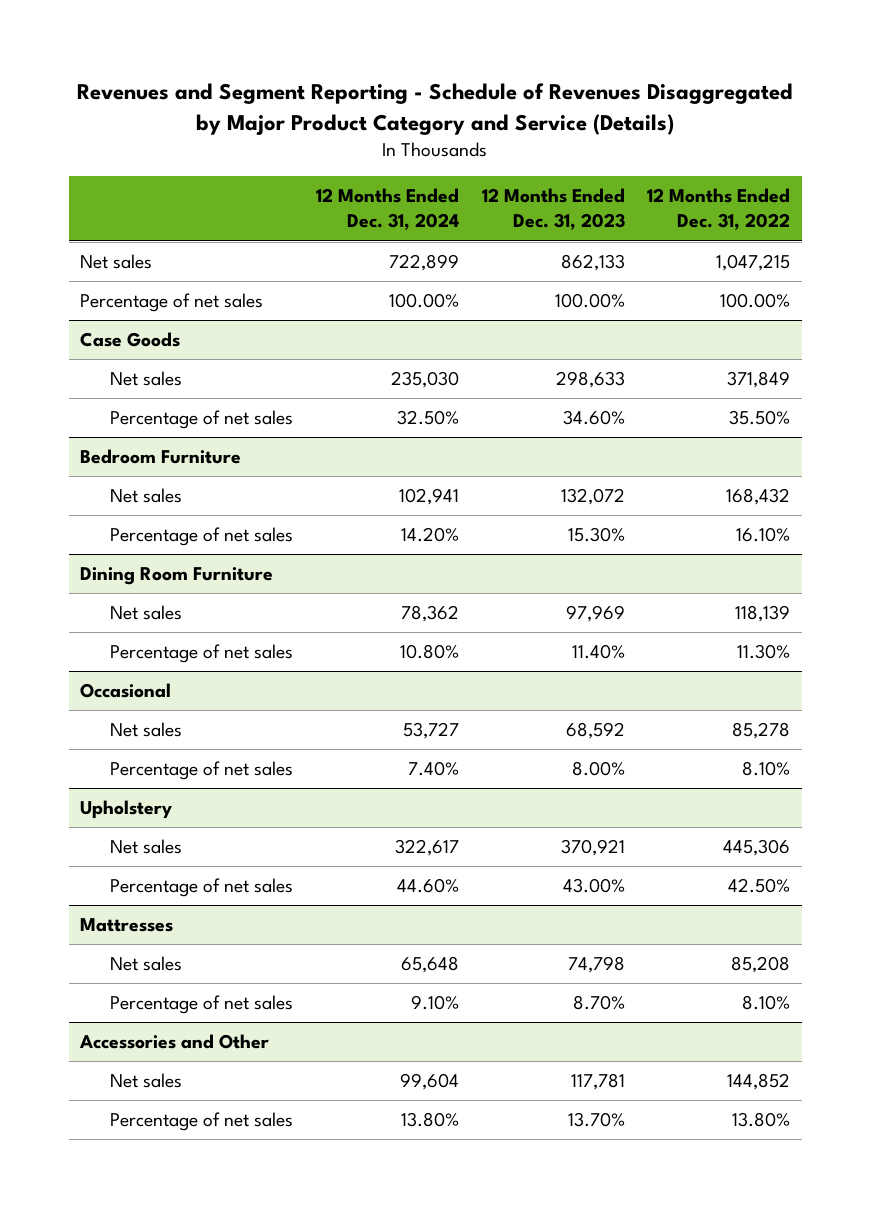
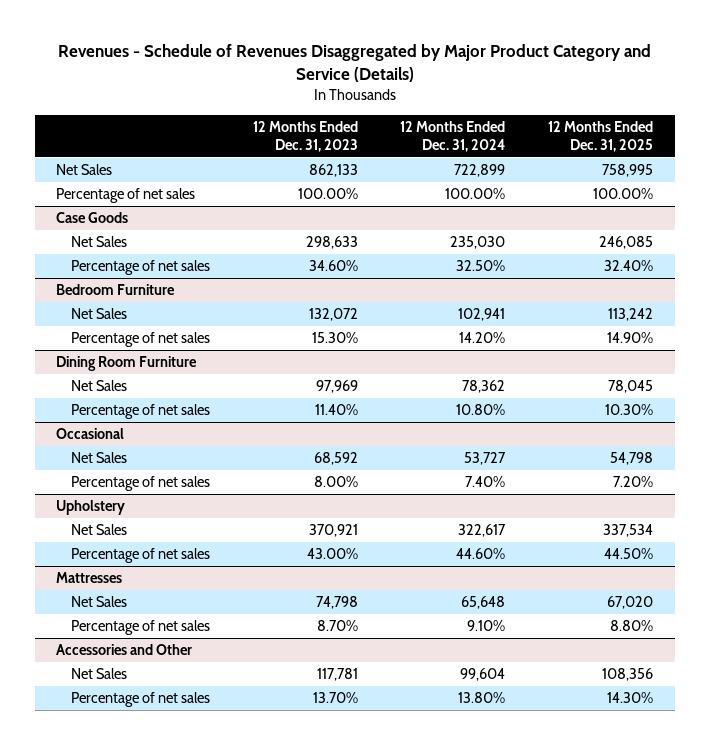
- Revenues and Segment Reporting - Schedule of Revenues Disaggregated by Major Product Category and Service (Details)
+ Revenues - Schedule of Revenues Disaggregated by Major Product Category and Service (Details)
- | 12 Months Ended Dec. 31, 2024 | 12 Months Ended Dec. 31, 2023 | 12 Months Ended Dec. 31, 2022
+ | 12 Months Ended Dec. 31, 2023 | 12 Months Ended Dec. 31, 2024 | 12 Months Ended Dec. 31, 2025
- Net sales | 722,899 | 862,133 | 1,047,215
+ Net Sales | 862,133 | 722,899 | 758,995
@ Case Goods
- Net sales | 235,030 | 298,633 | 371,849
+ Net Sales | 298,633 | 235,030 | 246,085
@ Bedroom Furniture
- Net sales | 102,941 | 132,072 | 168,432
+ Net Sales | 132,072 | 102,941 | 113,242
@ Dining Room Furniture
- Net sales | 78,362 | 97,969 | 118,139
+ Net Sales | 97,969 | 78,362 | 78,045
@ Occasional
- Net sales | 53,727 | 68,592 | 85,278
+ Net Sales | 68,592 | 53,727 | 54,798
@ Upholstery
- Net sales | 322,617 | 370,921 | 445,306
+ Net Sales | 370,921 | 322,617 | 337,534
@ Mattresses
- Net sales | 65,648 | 74,798 | 85,208
+ Net Sales | 74,798 | 65,648 | 67,020
@ Accessories and Other
- Net sales | 99,604 | 117,781 | 144,852
+ Net Sales | 117,781 | 99,604 | 108,356

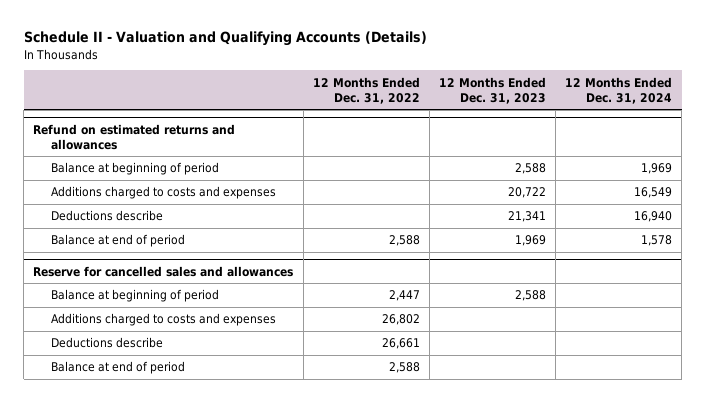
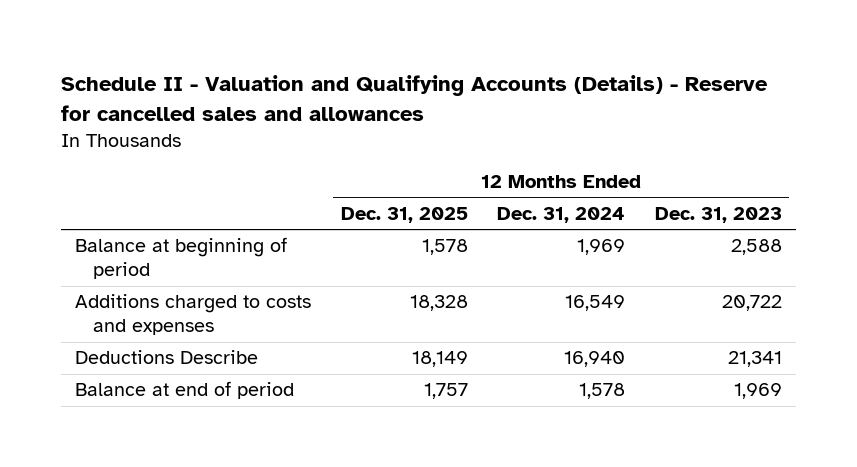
- Schedule II - Valuation and Qualifying Accounts (Details)
+ Schedule II - Valuation and Qualifying Accounts (Details) - Reserve for cancelled sales and allowances
- | 12 Months Ended Dec. 31, 2022 | 12 Months Ended Dec. 31, 2023 | 12 Months Ended Dec. 31, 2024
+ | 12 Months Ended Dec. 31, 2025 | 12 Months Ended Dec. 31, 2024 | 12 Months Ended Dec. 31, 2023
- Refund on estimated returns and allowances
- Deductions describe | | 21,341 | 16,940
+ Deductions Describe | 18,149 | 16,940 | 21,341
- Reserve for cancelled sales and allowances
- Balance at beginning of period | 2,447 | 2,588 |
- Additions charged to costs and expenses | 26,802 | |
- Deductions describe | 26,661 | |
- Balance at end of period | 2,588 | |

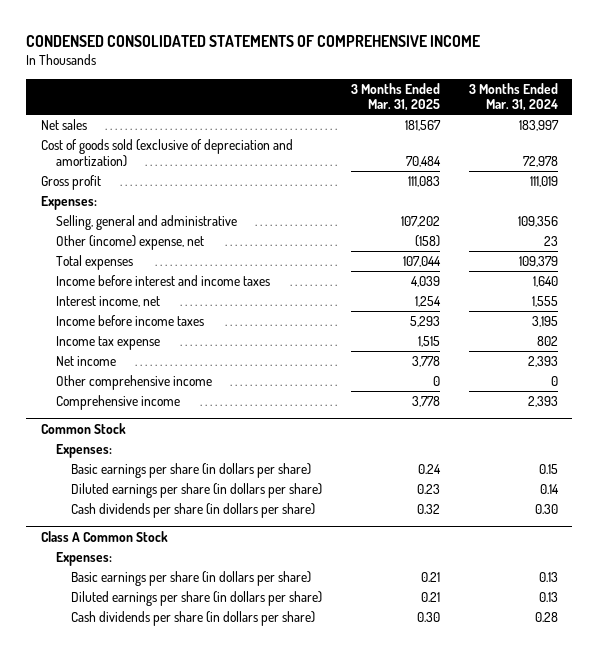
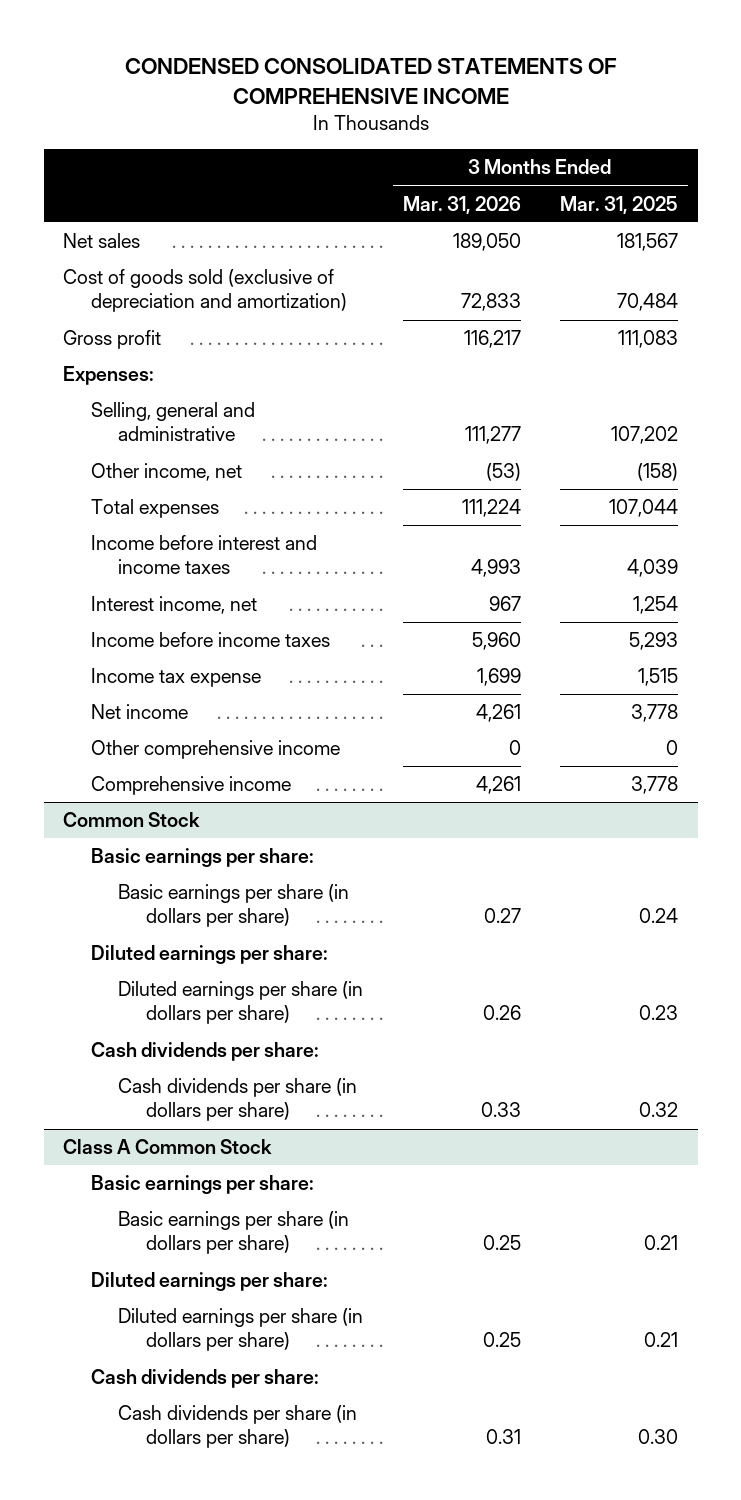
- | 3 Months Ended Mar. 31, 2025 | 3 Months Ended Mar. 31, 2024
+ | 3 Months Ended Mar. 31, 2026 | 3 Months Ended Mar. 31, 2025
- Other (income) expense, net | (158) | 23
+ Other income, net | (53) | (158)
@ Common Stock
- Expenses:
+ Basic earnings per share:
+ Diluted earnings per share:
+ Cash dividends per share:
@ Class A Common Stock
- Expenses:
+ Basic earnings per share:
+ Diluted earnings per share:
+ Cash dividends per share:

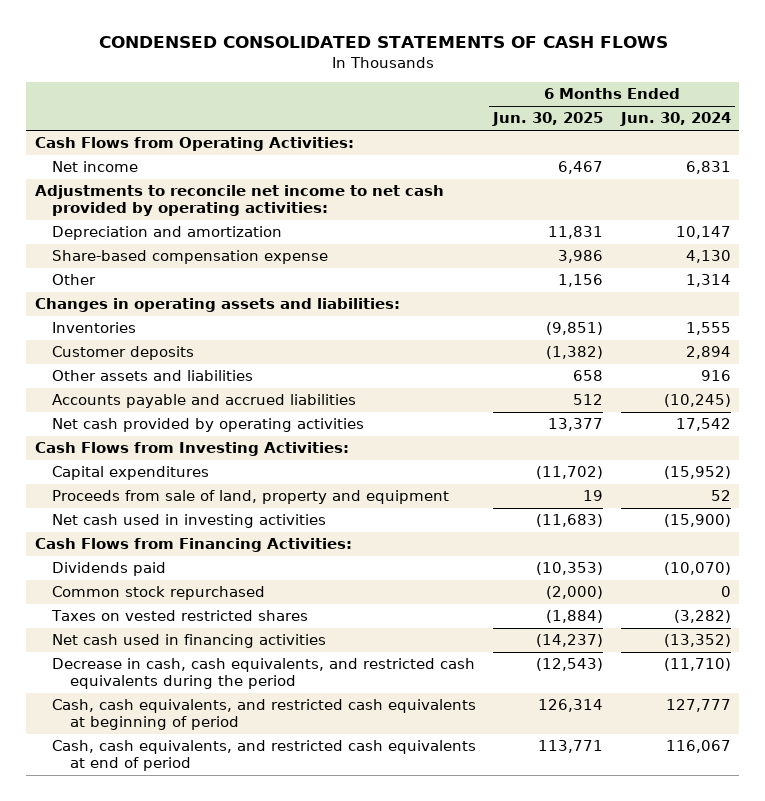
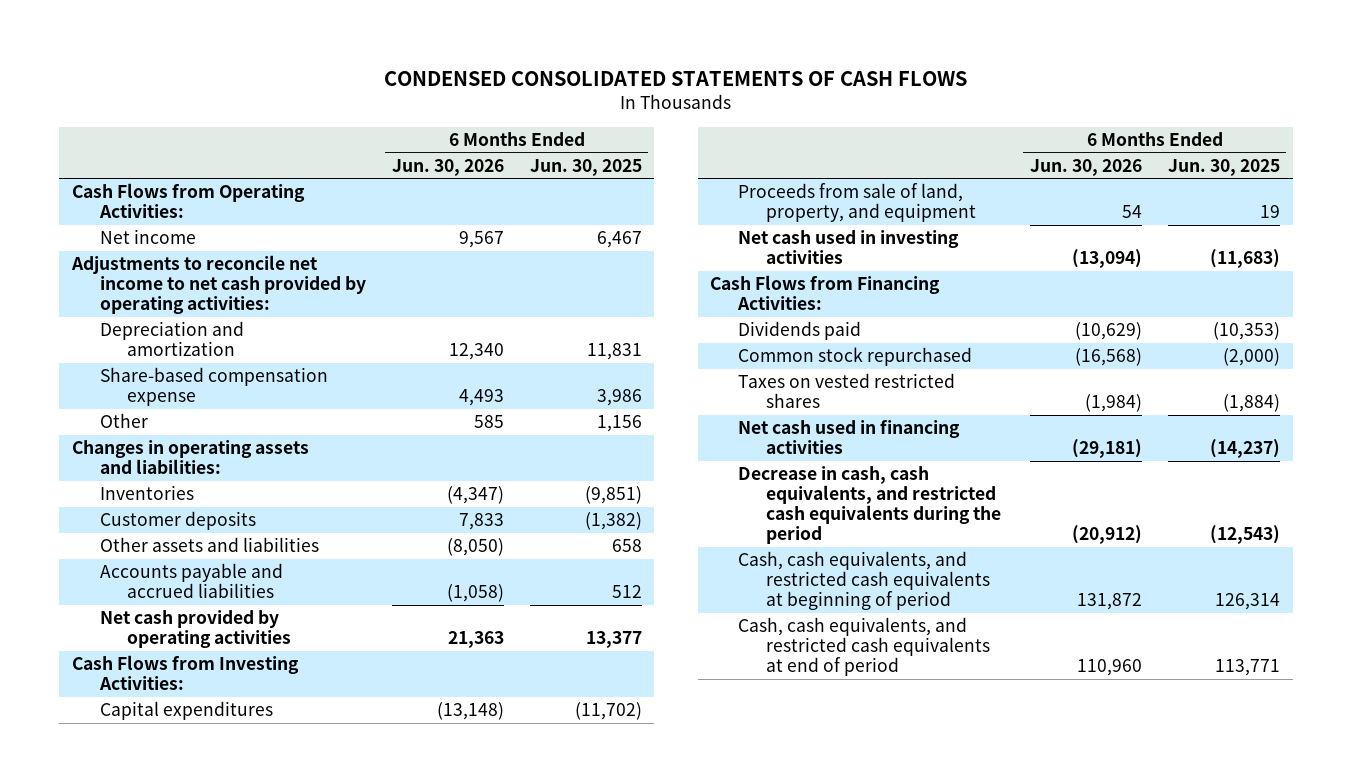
- | 6 Months Ended Jun. 30, 2025 | 6 Months Ended Jun. 30, 2024
+ | 6 Months Ended Jun. 30, 2026 | 6 Months Ended Jun. 30, 2025
- Proceeds from sale of land, property and equipment | 19 | 52
+ Proceeds from sale of land, property, and equipment | 54 | 19

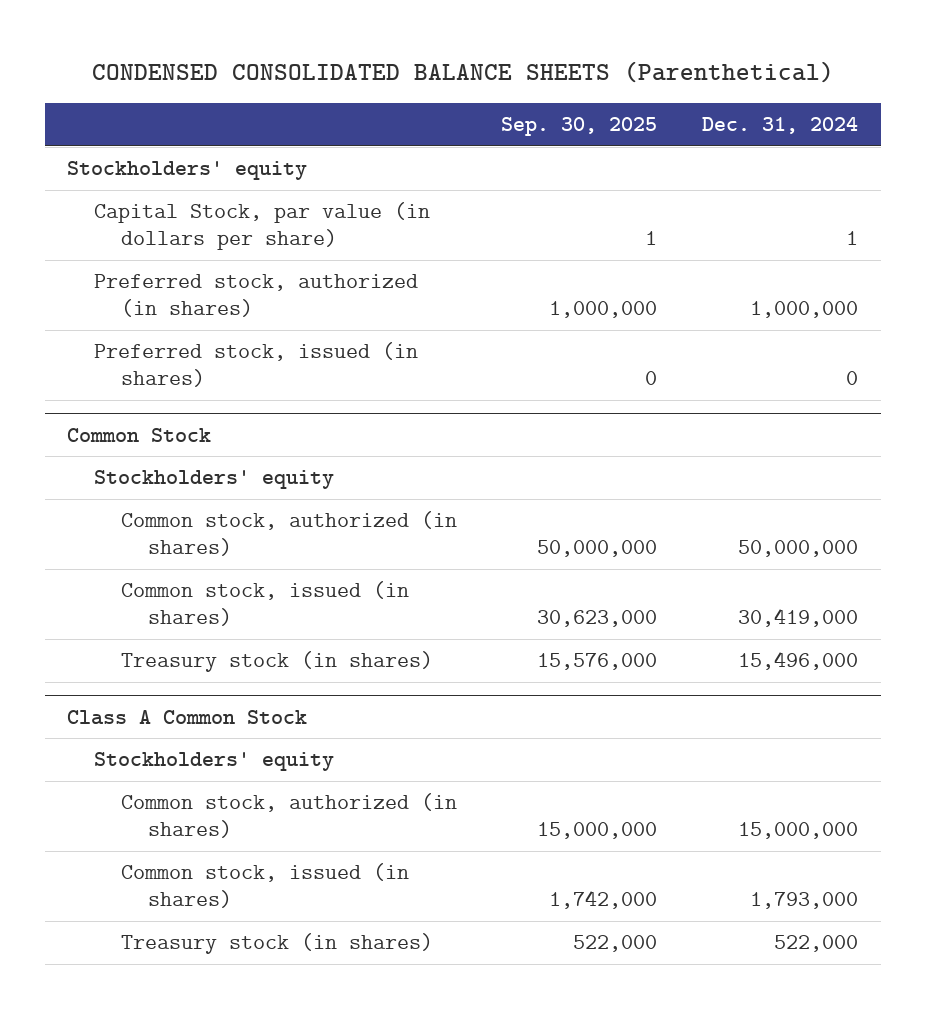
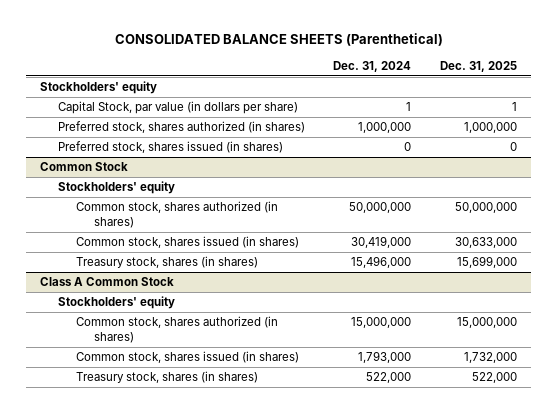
- CONDENSED CONSOLIDATED BALANCE SHEETS (Parenthetical)
+ CONSOLIDATED BALANCE SHEETS (Parenthetical)
- | Sep. 30, 2025 | Dec. 31, 2024
+ | Dec. 31, 2024 | Dec. 31, 2025
- Preferred stock, authorized (in shares) | 1,000,000 | 1,000,000
- Preferred stock, issued (in shares) | 0 | 0
+ Preferred stock, shares authorized (in shares) | 1,000,000 | 1,000,000
+ Preferred stock, shares issued (in shares) | 0 | 0
@ Common Stock
- Common stock, authorized (in shares) | 50,000,000 | 50,000,000
- Common stock, issued (in shares) | 30,623,000 | 30,419,000
- Treasury stock (in shares) | 15,576,000 | 15,496,000
+ Common stock, shares authorized (in shares) | 50,000,000 | 50,000,000
+ Common stock, shares issued (in shares) | 30,419,000 | 30,633,000
+ Treasury stock, shares (in shares) | 15,496,000 | 15,699,000
@ Class A Common Stock
- Common stock, authorized (in shares) | 15,000,000 | 15,000,000
- Common stock, issued (in shares) | 1,742,000 | 1,793,000
- Treasury stock (in shares) | 522,000 | 522,000
+ Common stock, shares authorized (in shares) | 15,000,000 | 15,000,000
+ Common stock, shares issued (in shares) | 1,793,000 | 1,732,000
+ Treasury stock, shares (in shares) | 522,000 | 522,000

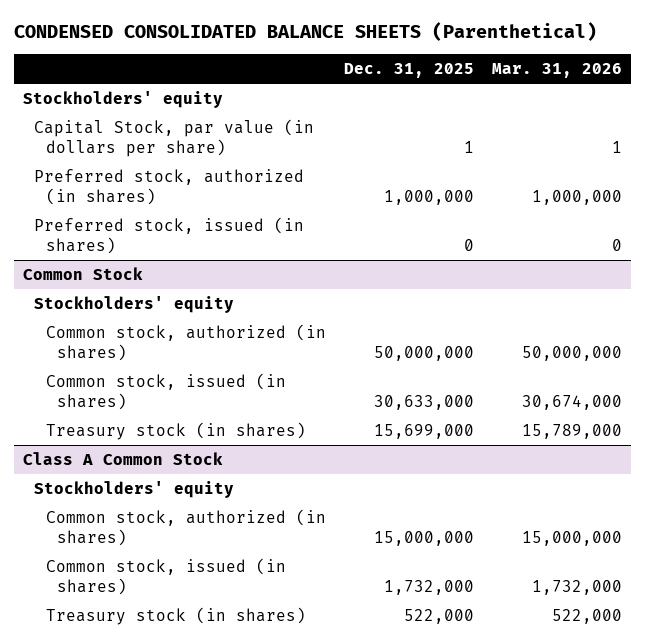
- CONSOLIDATED BALANCE SHEETS (Parenthetical)
+ CONDENSED CONSOLIDATED BALANCE SHEETS (Parenthetical)
- | Dec. 31, 2024 | Dec. 31, 2025
+ | Dec. 31, 2025 | Mar. 31, 2026
- Preferred stock, shares authorized (in shares) | 1,000,000 | 1,000,000
- Preferred stock, shares issued (in shares) | 0 | 0
+ Preferred stock, authorized (in shares) | 1,000,000 | 1,000,000
+ Preferred stock, issued (in shares) | 0 | 0
@ Common Stock
- Common stock, shares authorized (in shares) | 50,000,000 | 50,000,000
- Common stock, shares issued (in shares) | 30,419,000 | 30,633,000
- Treasury stock, shares (in shares) | 15,496,000 | 15,699,000
+ Common stock, authorized (in shares) | 50,000,000 | 50,000,000
+ Common stock, issued (in shares) | 30,633,000 | 30,674,000
+ Treasury stock (in shares) | 15,699,000 | 15,789,000
@ Class A Common Stock
- Common stock, shares authorized (in shares) | 15,000,000 | 15,000,000
- Common stock, shares issued (in shares) | 1,793,000 | 1,732,000
- Treasury stock, shares (in shares) | 522,000 | 522,000
+ Common stock, authorized (in shares) | 15,000,000 | 15,000,000
+ Common stock, issued (in shares) | 1,732,000 | 1,732,000
+ Treasury stock (in shares) | 522,000 | 522,000

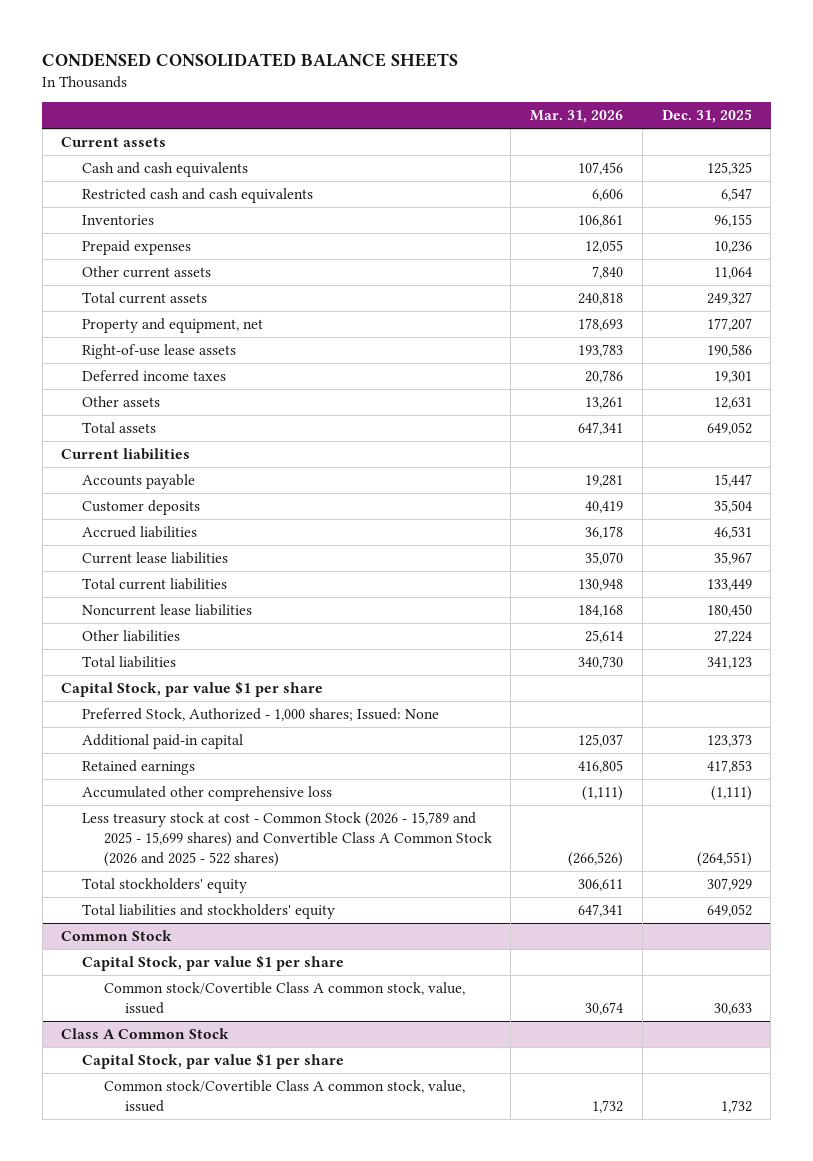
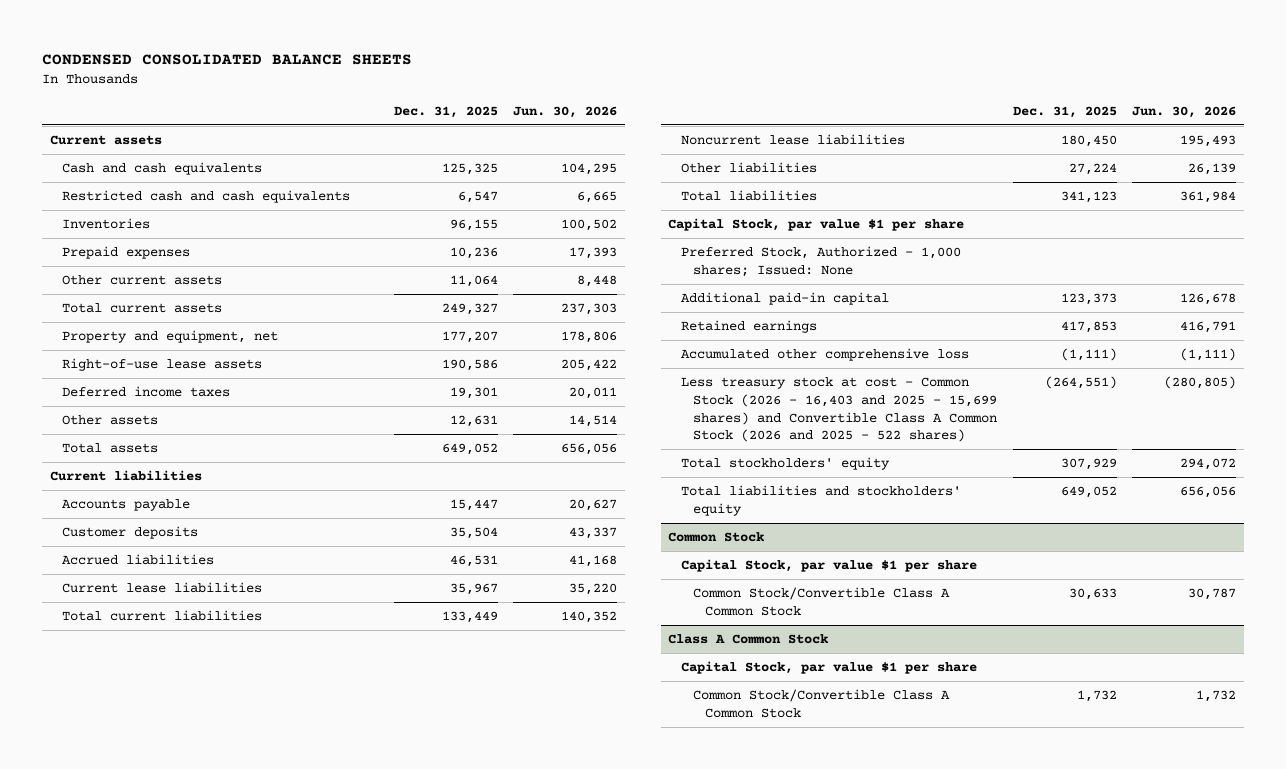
- | Mar. 31, 2026 | Dec. 31, 2025
+ | Dec. 31, 2025 | Jun. 30, 2026
- Less treasury stock at cost - Common Stock (2026 - 15,789 and 2025 - 15,699 shares) and Convertible Class A Common Stock (2026 and 2025 - 522 shares) | (266,526) | (264,551)
+ Less treasury stock at cost - Common Stock (2026 - 16,403 and 2025 - 15,699 shares) and Convertible Class A Common Stock (2026 and 2025 - 522 shares) | (264,551) | (280,805)
@ Common Stock
- Common stock/Covertible Class A common stock, value, issued | 30,674 | 30,633
+ Common Stock/Convertible Class A Common Stock | 30,633 | 30,787
@ Class A Common Stock
- Common stock/Covertible Class A common stock, value, issued | 1,732 | 1,732
+ Common Stock/Convertible Class A Common Stock | 1,732 | 1,732

